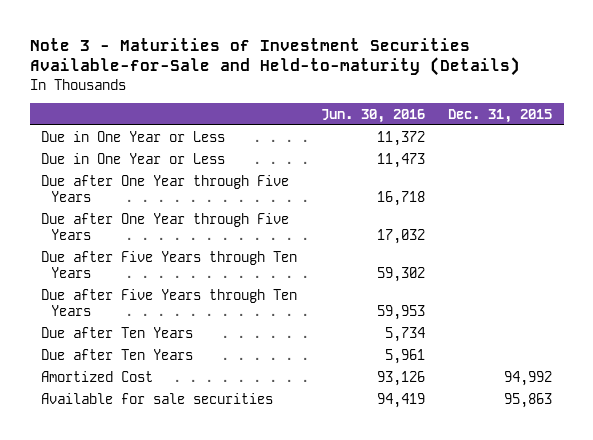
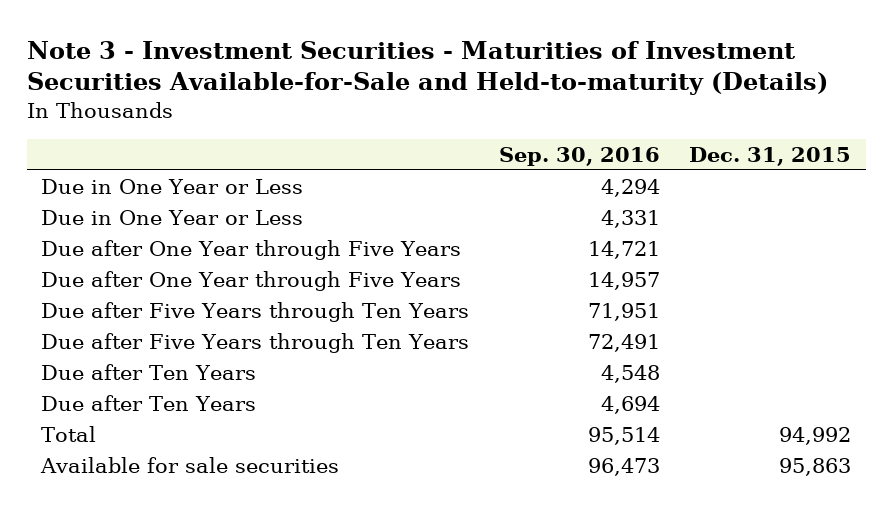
- Note 3 - Maturities of Investment Securities Available-for-Sale and Held-to-maturity (Details)
+ Note 3 - Investment Securities - Maturities of Investment Securities Available-for-Sale and Held-to-maturity (Details)
- | Jun. 30, 2016 | Dec. 31, 2015
+ | Sep. 30, 2016 | Dec. 31, 2015
- Amortized Cost | 93,126 | 94,992
+ Total | 95,514 | 94,992

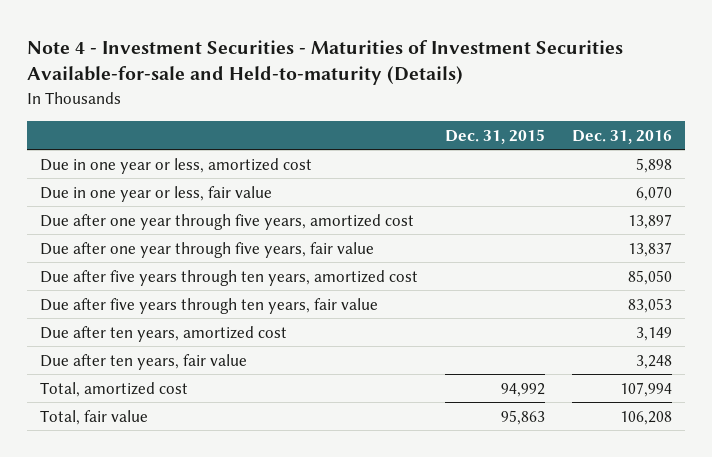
- Note 3 - Investment Securities - Maturities of Investment Securities Available-for-Sale and Held-to-maturity (Details)
+ Note 4 - Investment Securities - Maturities of Investment Securities Available-for-sale and Held-to-maturity (Details)
- | Sep. 30, 2016 | Dec. 31, 2015
+ | Dec. 31, 2015 | Dec. 31, 2016
- Due in One Year or Less | 4,294 |
- Due in One Year or Less | 4,331 |
- Due after One Year through Five Years | 14,721 |
- Due after One Year through Five Years | 14,957 |
- Due after Five Years through Ten Years | 71,951 |
- Due after Five Years through Ten Years | 72,491 |
- Due after Ten Years | 4,548 |
- Due after Ten Years | 4,694 |
- Total | 95,514 | 94,992
- Available for sale securities | 96,473 | 95,863
+ Due in one year or less, amortized cost | | 5,898
+ Due in one year or less, fair value | | 6,070
+ Due after one year through five years, amortized cost | | 13,897
+ Due after one year through five years, fair value | | 13,837
+ Due after five years through ten years, amortized cost | | 85,050
+ Due after five years through ten years, fair value | | 83,053
+ Due after ten years, amortized cost | | 3,149
+ Due after ten years, fair value | | 3,248
+ Total, amortized cost | 94,992 | 107,994
+ Total, fair value | 95,863 | 106,208

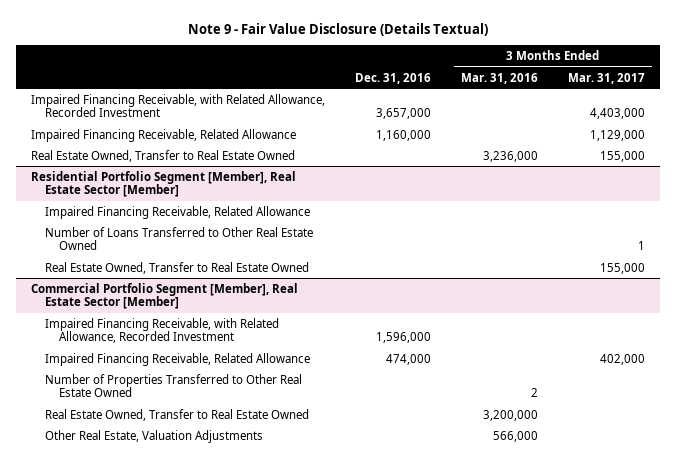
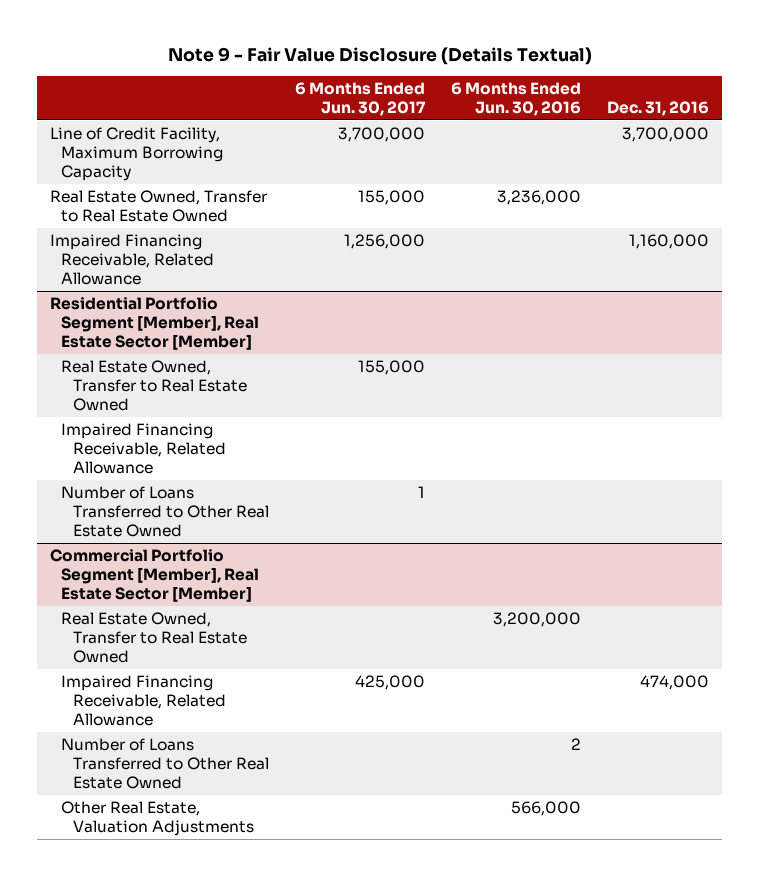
- | Dec. 31, 2016 | 3 Months Ended Mar. 31, 2016 | 3 Months Ended Mar. 31, 2017
+ | 6 Months Ended Jun. 30, 2017 | 6 Months Ended Jun. 30, 2016 | Dec. 31, 2016
- Impaired Financing Receivable, with Related Allowance, Recorded Investment | 3,657,000 | | 4,403,000
+ Line of Credit Facility, Maximum Borrowing Capacity | 3,700,000 | | 3,700,000
moved down: Impaired Financing Receivable, Related Allowance | 1,256,000 | | 1,160,000
@ Residential Portfolio Segment [Member], Real Estate Sector [Member]
moved up: Real Estate Owned, Transfer to Real Estate Owned | 155,000 | |
@ Commercial Portfolio Segment [Member], Real Estate Sector [Member]
- Impaired Financing Receivable, with Related Allowance, Recorded Investment | 1,596,000 | |
- Number of Properties Transferred to Other Real Estate Owned | | 2 |
moved down: Impaired Financing Receivable, Related Allowance | 425,000 | | 474,000
+ Number of Loans Transferred to Other Real Estate Owned | | 2 |

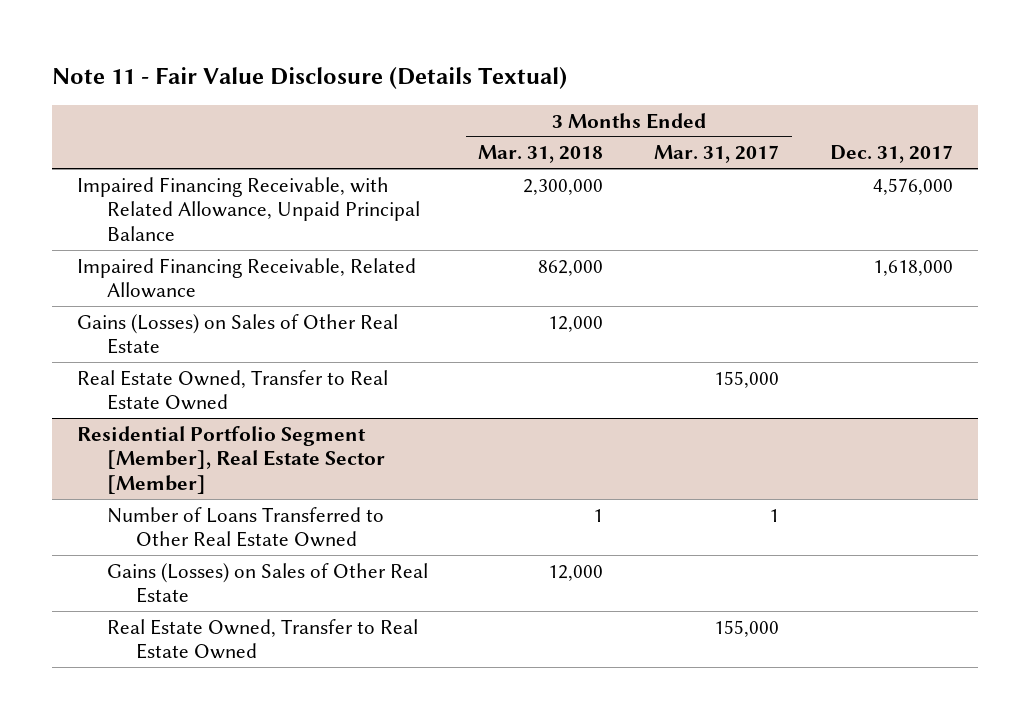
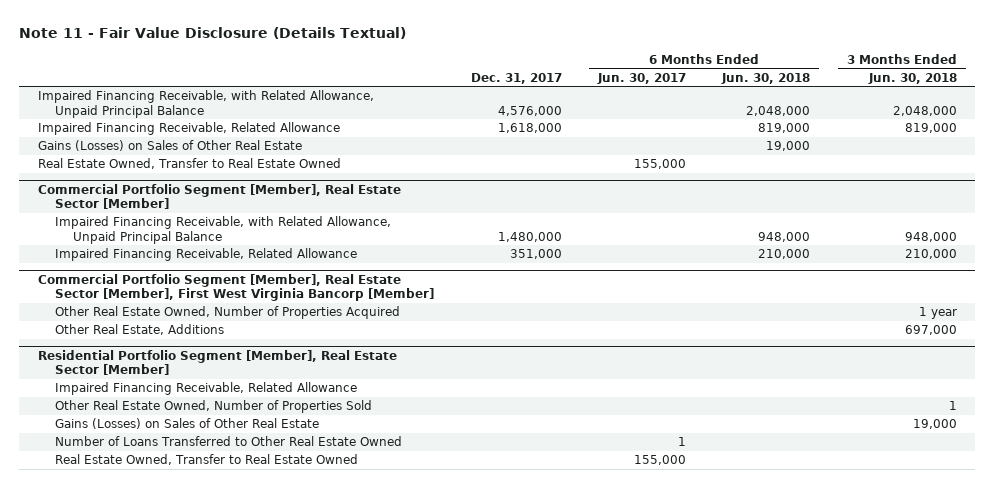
- | 3 Months Ended Mar. 31, 2018 | 3 Months Ended Mar. 31, 2017 | Dec. 31, 2017
+ | Dec. 31, 2017 | 6 Months Ended Jun. 30, 2017 | 6 Months Ended Jun. 30, 2018 | 3 Months Ended Jun. 30, 2018
+ Commercial Portfolio Segment [Member], Real Estate Sector [Member]
+ Impaired Financing Receivable, with Related Allowance, Unpaid Principal Balance | 1,480,000 | | 948,000 | 948,000
+ Impaired Financing Receivable, Related Allowance | 351,000 | | 210,000 | 210,000
+ Commercial Portfolio Segment [Member], Real Estate Sector [Member], First West Virginia Bancorp [Member]
+ Other Real Estate Owned, Number of Properties Acquired | | | | 1 year
+ Other Real Estate, Additions | | | | 697,000
@ Residential Portfolio Segment [Member], Real Estate Sector [Member]
+ Impaired Financing Receivable, Related Allowance
+ Other Real Estate Owned, Number of Properties Sold | | | | 1
moved down: Number of Loans Transferred to Other Real Estate Owned | | 1 | |

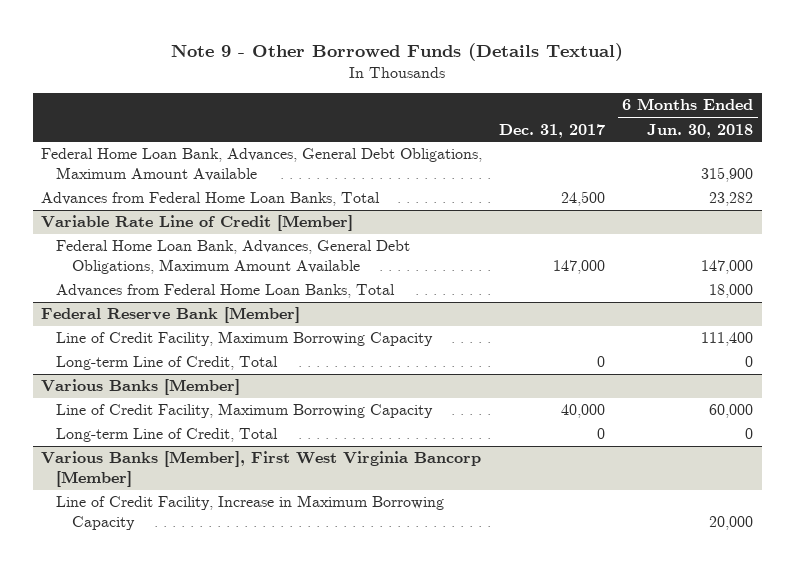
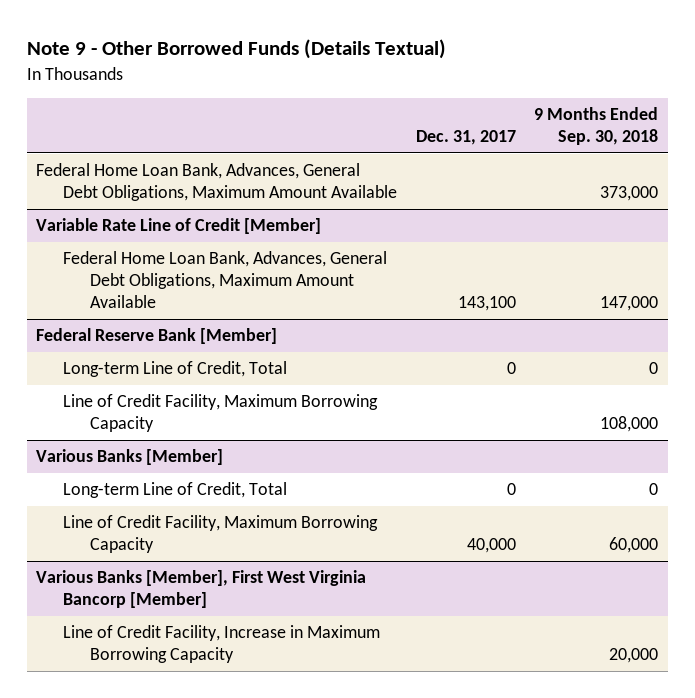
- | Dec. 31, 2017 | 6 Months Ended Jun. 30, 2018
+ | Dec. 31, 2017 | 9 Months Ended Sep. 30, 2018
- Advances from Federal Home Loan Banks, Total | 24,500 | 23,282
@ Variable Rate Line of Credit [Member]
- Federal Home Loan Bank, Advances, General Debt Obligations, Maximum Amount Available | 147,000 | 147,000
- Advances from Federal Home Loan Banks, Total | | 18,000
+ Federal Home Loan Bank, Advances, General Debt Obligations, Maximum Amount Available | 143,100 | 147,000
@ Federal Reserve Bank [Member]
moved down: Line of Credit Facility, Maximum Borrowing Capacity | | 108,000
@ Various Banks [Member]
moved down: Line of Credit Facility, Maximum Borrowing Capacity | 40,000 | 60,000

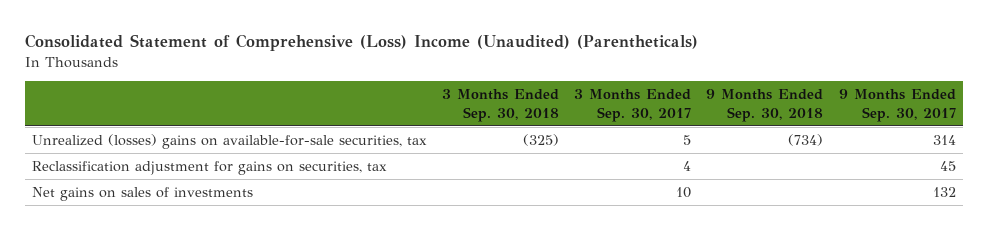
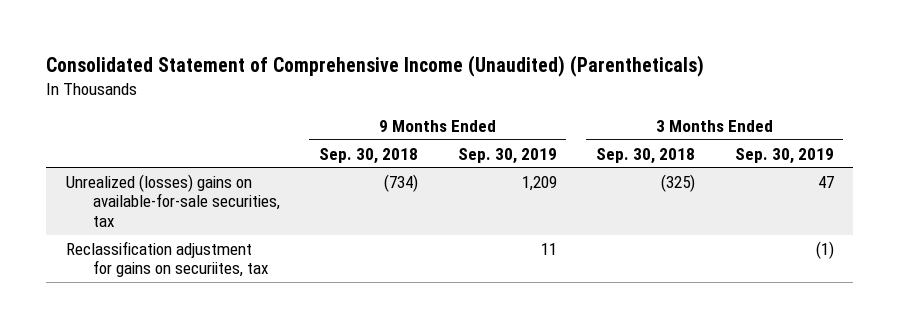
- Consolidated Statement of Comprehensive (Loss) Income (Unaudited) (Parentheticals)
+ Consolidated Statement of Comprehensive Income (Unaudited) (Parentheticals)
- | 3 Months Ended Sep. 30, 2018 | 3 Months Ended Sep. 30, 2017 | 9 Months Ended Sep. 30, 2018 | 9 Months Ended Sep. 30, 2017
+ | 9 Months Ended Sep. 30, 2018 | 9 Months Ended Sep. 30, 2019 | 3 Months Ended Sep. 30, 2018 | 3 Months Ended Sep. 30, 2019
- Reclassification adjustment for gains on securities, tax | | 4 | | 45
- Net gains on sales of investments | | 10 | | 132
+ Reclassification adjustment for gains on securiites, tax | | 11 | | (1)

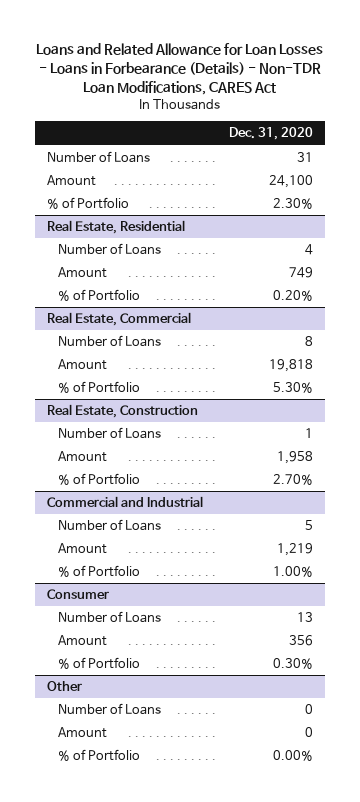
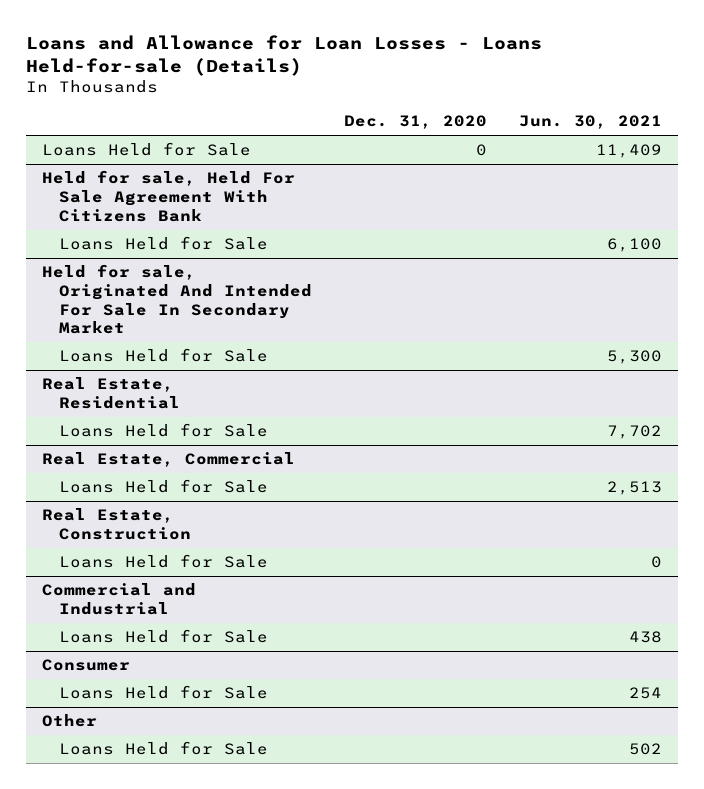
- Loans and Related Allowance for Loan Losses - Loans in Forbearance (Details) - Non-TDR Loan Modifications, CARES Act
+ Loans and Allowance for Loan Losses - Loans Held-for-sale (Details)
- | Dec. 31, 2020
+ | Dec. 31, 2020 | Jun. 30, 2021
- Number of Loans | 31
- Amount | 24,100
- % of Portfolio | 2.30%
+ Loans Held for Sale | 0 | 11,409
+ Held for sale, Held For Sale Agreement With Citizens Bank
+ Loans Held for Sale | | 6,100
+ Held for sale, Originated And Intended For Sale In Secondary Market
+ Loans Held for Sale | | 5,300
@ Real Estate, Residential
- Number of Loans | 4
- Amount | 749
- % of Portfolio | 0.20%
+ Loans Held for Sale | | 7,702
@ Real Estate, Commercial
- Number of Loans | 8
- Amount | 19,818
- % of Portfolio | 5.30%
+ Loans Held for Sale | | 2,513
@ Real Estate, Construction
- Number of Loans | 1
- Amount | 1,958
- % of Portfolio | 2.70%
+ Loans Held for Sale | | 0
@ Commercial and Industrial
- Number of Loans | 5
- Amount | 1,219
- % of Portfolio | 1.00%
+ Loans Held for Sale | | 438
@ Consumer
- Number of Loans | 13
- Amount | 356
- % of Portfolio | 0.30%
+ Loans Held for Sale | | 254
@ Other
- Number of Loans | 0
- Amount | 0
- % of Portfolio | 0.00%
+ Loans Held for Sale | | 502

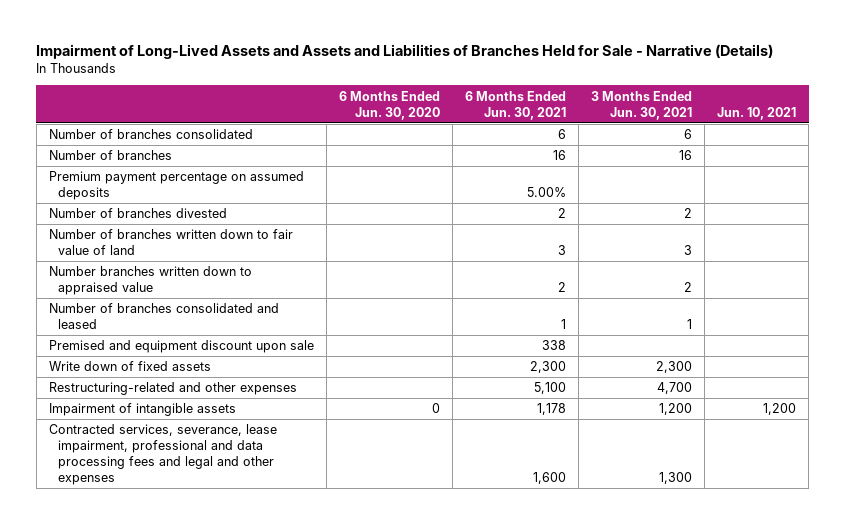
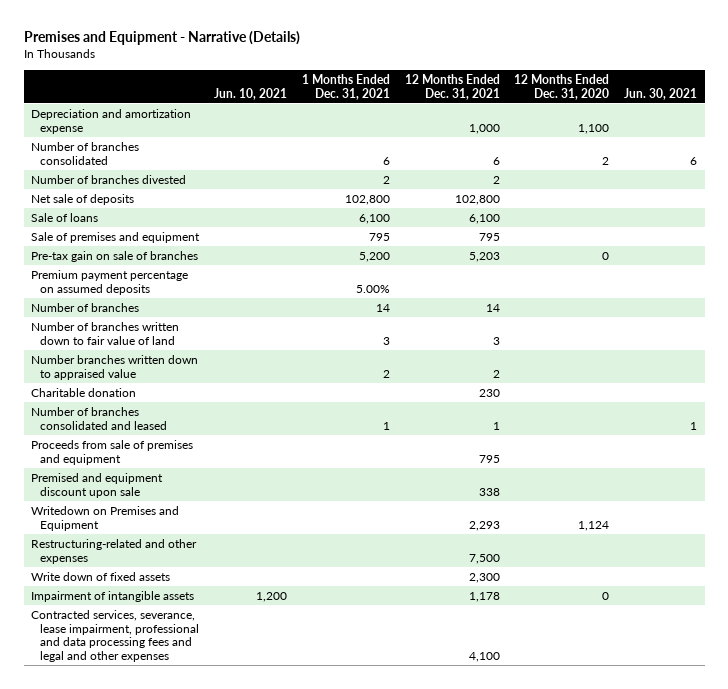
- Impairment of Long-Lived Assets and Assets and Liabilities of Branches Held for Sale - Narrative (Details)
+ Premises and Equipment - Narrative (Details)
- | 6 Months Ended Jun. 30, 2020 | 6 Months Ended Jun. 30, 2021 | 3 Months Ended Jun. 30, 2021 | Jun. 10, 2021
+ | Jun. 10, 2021 | 1 Months Ended Dec. 31, 2021 | 12 Months Ended Dec. 31, 2021 | 12 Months Ended Dec. 31, 2020 | Jun. 30, 2021
+ Depreciation and amortization expense | | | 1,000 | 1,100 |
+ Net sale of deposits | | 102,800 | 102,800 | |
+ Sale of loans | | 6,100 | 6,100 | |
+ Sale of premises and equipment | | 795 | 795 | |
+ Pre-tax gain on sale of branches | | 5,200 | 5,203 | 0 |
moved down: Premium payment percentage on assumed deposits | | 5.00% | | |
moved down: Number of branches | | 14 | 14 | |
+ Charitable donation | | | 230 | |
+ Proceeds from sale of premises and equipment | | | 795 | |
+ Writedown on Premises and Equipment | | | 2,293 | 1,124 |
moved down: Write down of fixed assets | | | 2,300 | |

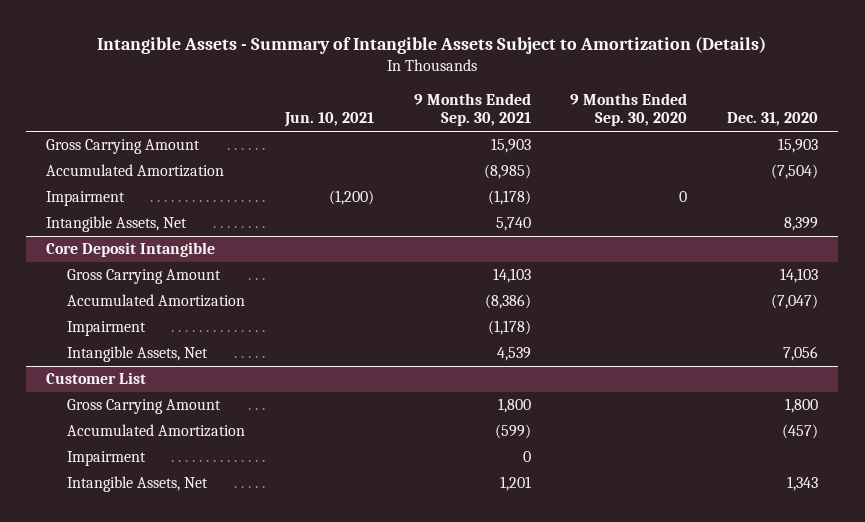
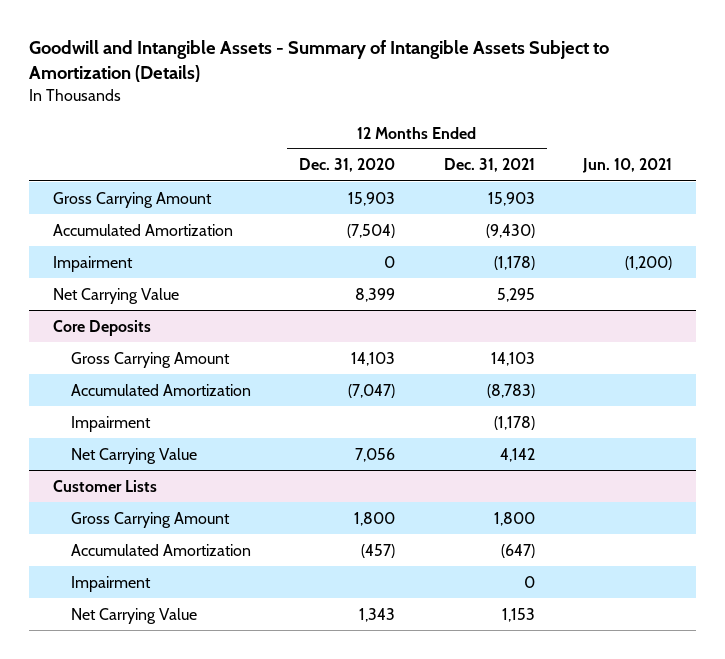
- Intangible Assets - Summary of Intangible Assets Subject to Amortization (Details)
+ Goodwill and Intangible Assets - Summary of Intangible Assets Subject to Amortization (Details)
- | Jun. 10, 2021 | 9 Months Ended Sep. 30, 2021 | 9 Months Ended Sep. 30, 2020 | Dec. 31, 2020
+ | 12 Months Ended Dec. 31, 2020 | 12 Months Ended Dec. 31, 2021 | Jun. 10, 2021
- Intangible Assets, Net | | 5,740 | | 8,399
- Core Deposit Intangible
+ Net Carrying Value | 8,399 | 5,295 |
+ Core Deposits
- Intangible Assets, Net | | 4,539 | | 7,056
- Customer List
+ Net Carrying Value | 7,056 | 4,142 |
+ Customer Lists
- Intangible Assets, Net | | 1,201 | | 1,343
+ Net Carrying Value | 1,343 | 1,153 |

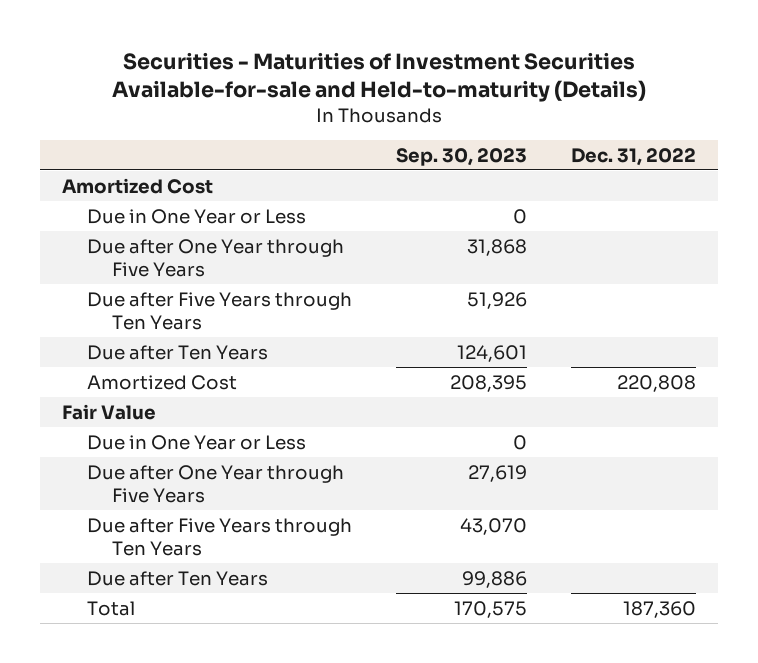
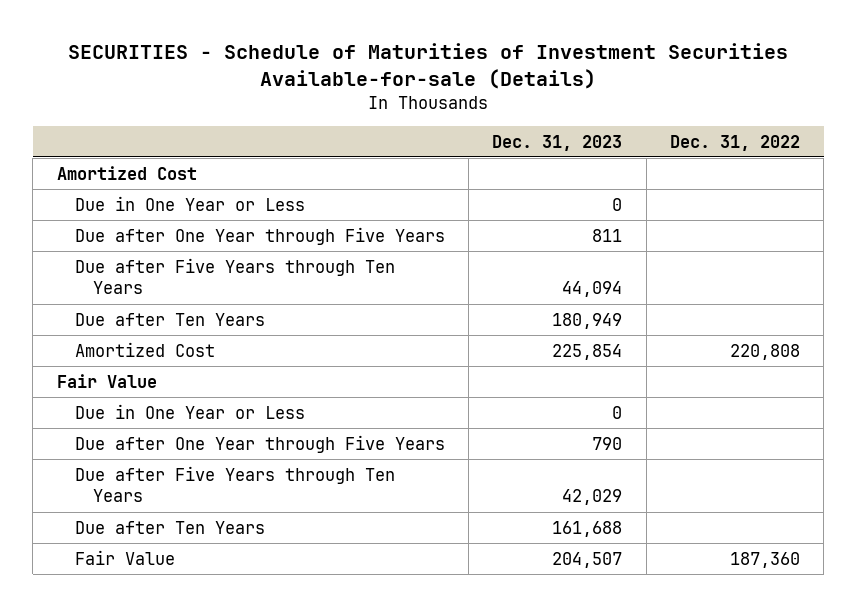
- Securities - Maturities of Investment Securities Available-for-sale and Held-to-maturity (Details)
+ SECURITIES - Schedule of Maturities of Investment Securities Available-for-sale (Details)
- | Sep. 30, 2023 | Dec. 31, 2022
+ | Dec. 31, 2023 | Dec. 31, 2022
- Total | 170,575 | 187,360
+ Fair Value | 204,507 | 187,360

